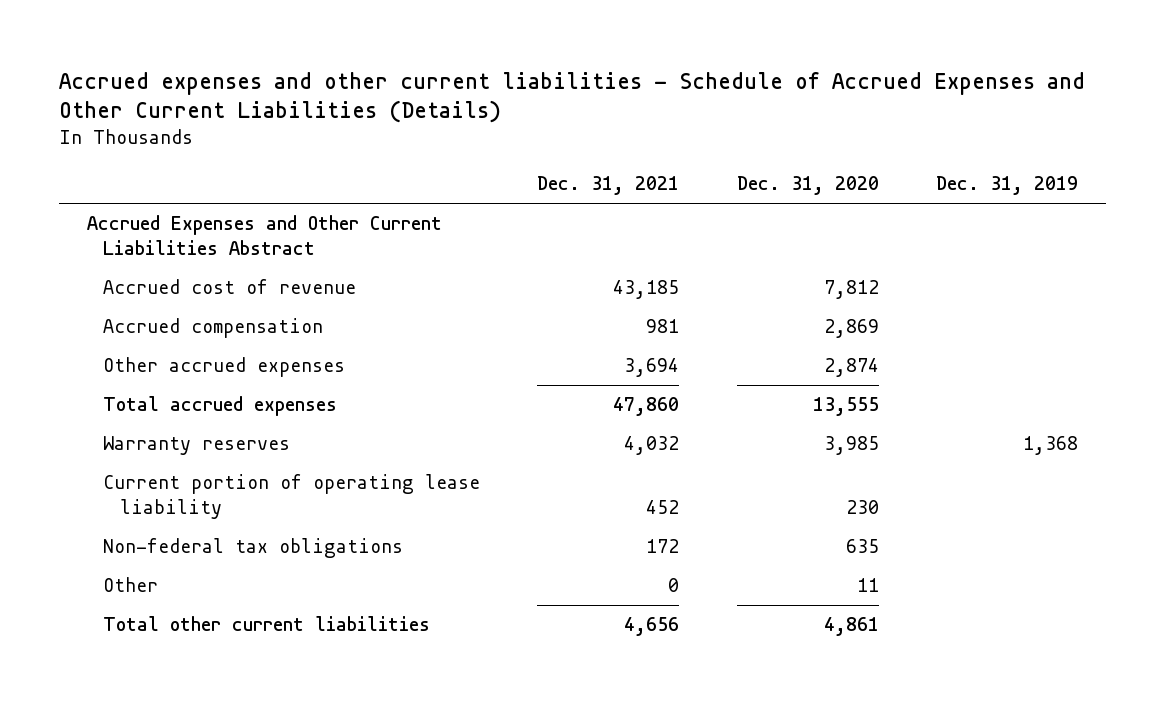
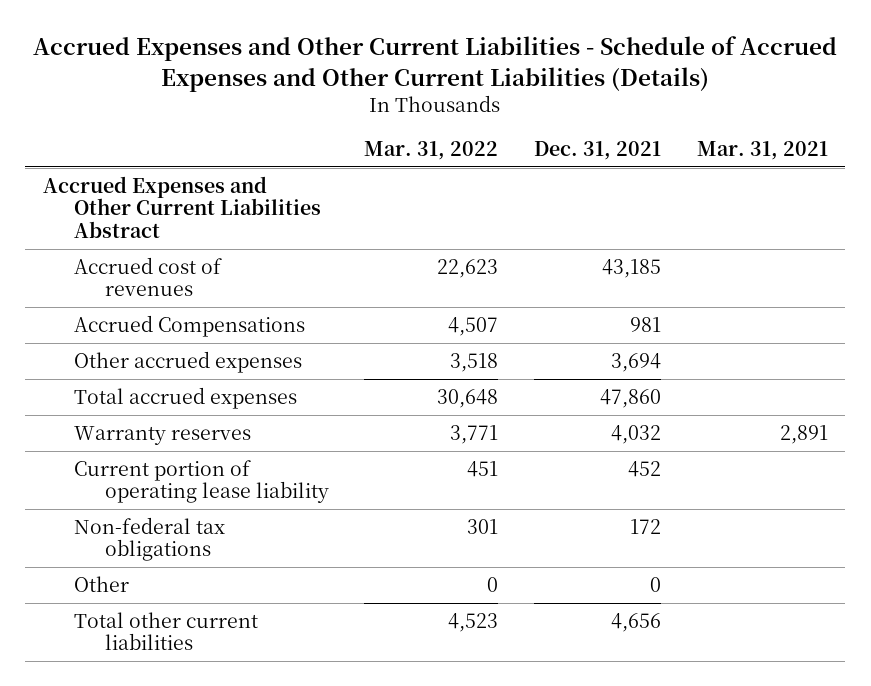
- Accrued expenses and other current liabilities - Schedule of Accrued Expenses and Other Current Liabilities (Details)
+ Accrued Expenses and Other Current Liabilities - Schedule of Accrued Expenses and Other Current Liabilities (Details)
- | Dec. 31, 2021 | Dec. 31, 2020 | Dec. 31, 2019
+ | Mar. 31, 2022 | Dec. 31, 2021 | Mar. 31, 2021
- Accrued cost of revenue | 43,185 | 7,812 |
- Accrued compensation | 981 | 2,869 |
+ Accrued cost of revenues | 22,623 | 43,185 |
+ Accrued Compensations | 4,507 | 981 |

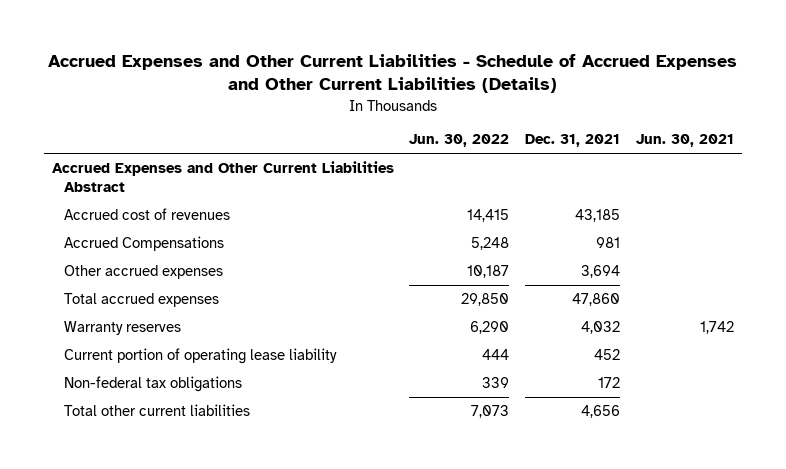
- | Mar. 31, 2022 | Dec. 31, 2021 | Mar. 31, 2021
+ | Jun. 30, 2022 | Dec. 31, 2021 | Jun. 30, 2021
- Other | 0 | 0 |

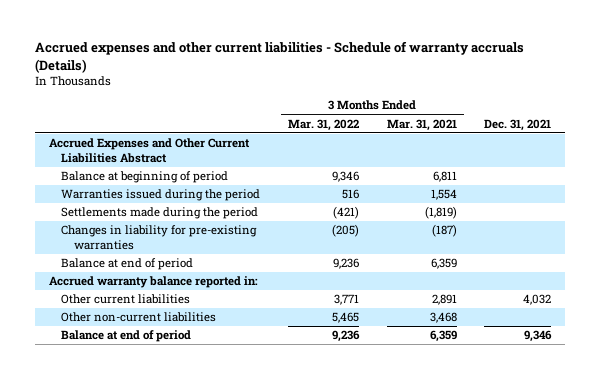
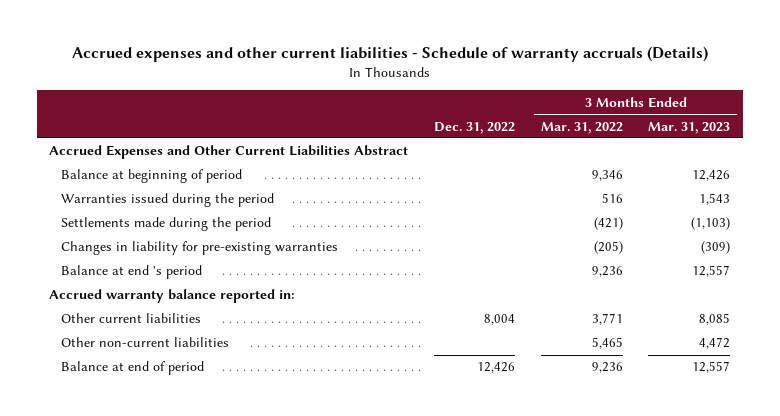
- | 3 Months Ended Mar. 31, 2022 | 3 Months Ended Mar. 31, 2021 | Dec. 31, 2021
+ | Dec. 31, 2022 | 3 Months Ended Mar. 31, 2022 | 3 Months Ended Mar. 31, 2023
- Balance at end of period | 9,236 | 6,359 |
+ Balance at end 's period | | 9,236 | 12,557

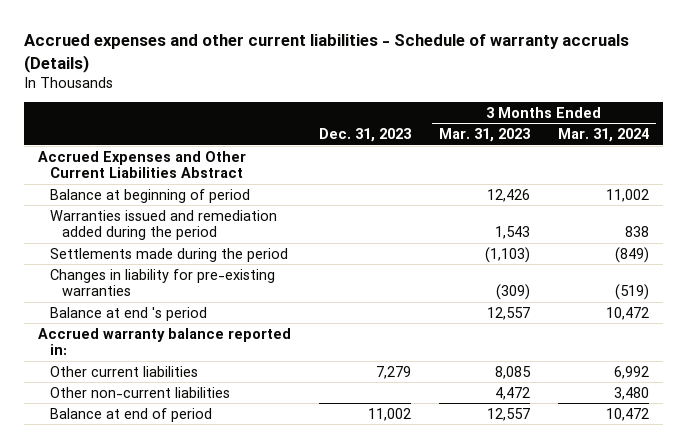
- | Dec. 31, 2022 | 3 Months Ended Mar. 31, 2022 | 3 Months Ended Mar. 31, 2023
+ | Dec. 31, 2023 | 3 Months Ended Mar. 31, 2023 | 3 Months Ended Mar. 31, 2024
- Warranties issued during the period | | 516 | 1,543
+ Warranties issued and remediation added during the period | | 1,543 | 838

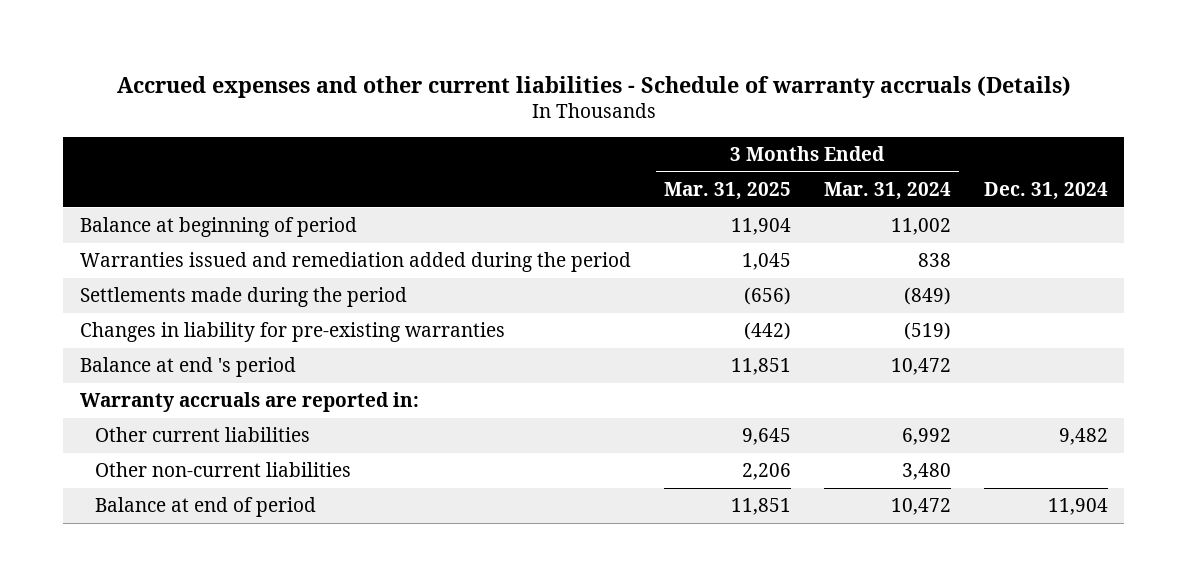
- | Dec. 31, 2023 | 3 Months Ended Mar. 31, 2023 | 3 Months Ended Mar. 31, 2024
+ | 3 Months Ended Mar. 31, 2025 | 3 Months Ended Mar. 31, 2024 | Dec. 31, 2024
- Accrued Expenses and Other Current Liabilities Abstract
- Accrued warranty balance reported in:
+ Warranty accruals are reported in:

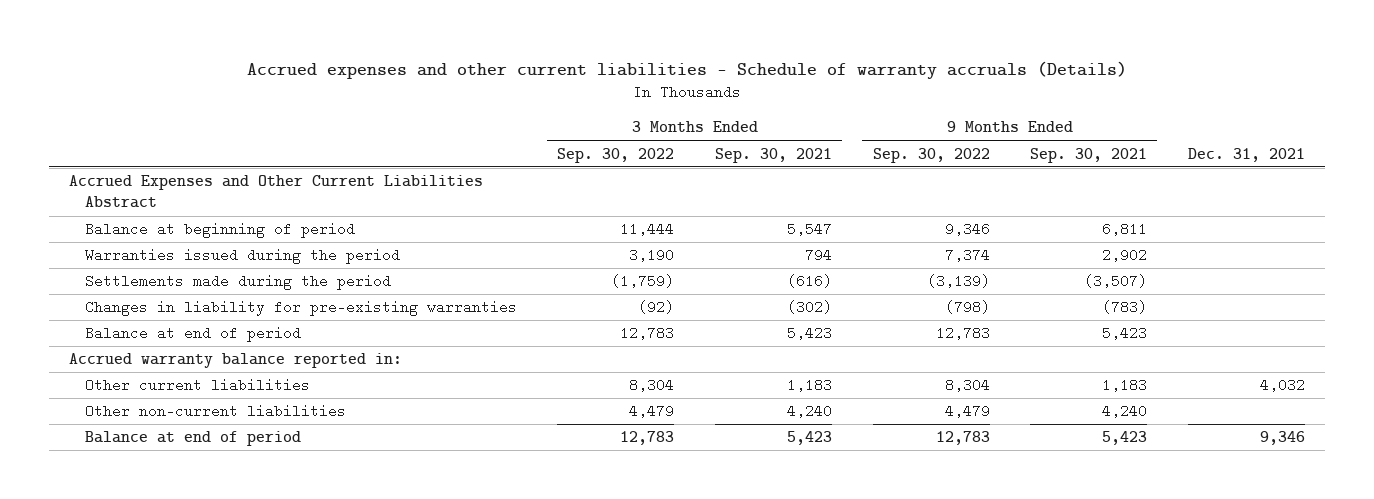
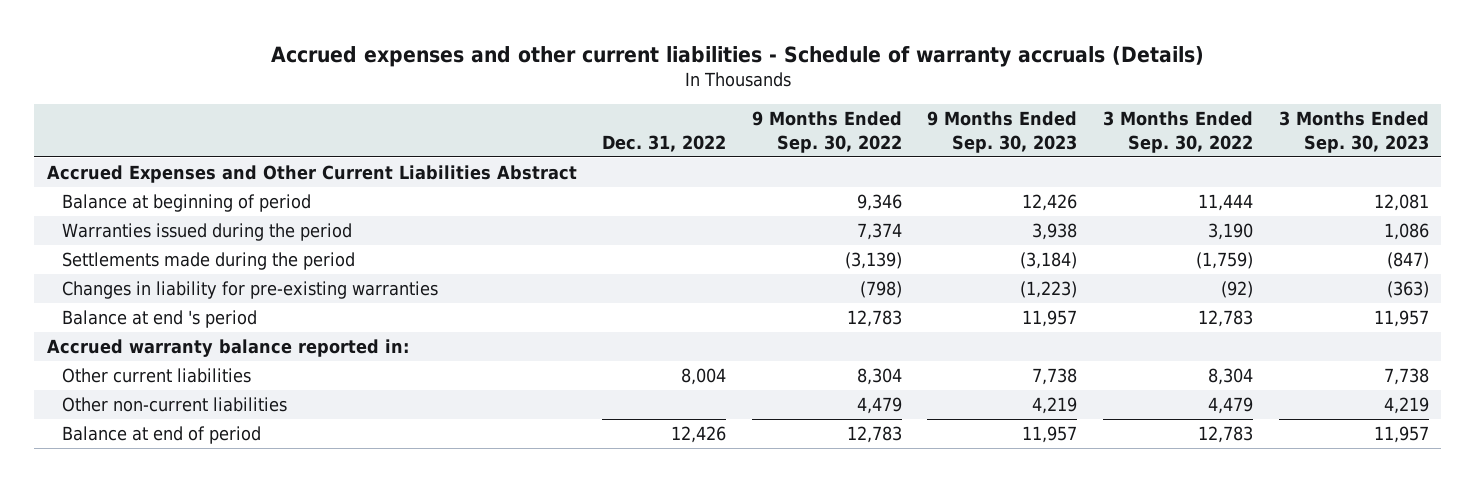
- | 3 Months Ended Sep. 30, 2022 | 3 Months Ended Sep. 30, 2021 | 9 Months Ended Sep. 30, 2022 | 9 Months Ended Sep. 30, 2021 | Dec. 31, 2021
+ | Dec. 31, 2022 | 9 Months Ended Sep. 30, 2022 | 9 Months Ended Sep. 30, 2023 | 3 Months Ended Sep. 30, 2022 | 3 Months Ended Sep. 30, 2023
- Balance at end of period | 12,783 | 5,423 | 12,783 | 5,423 |
+ Balance at end 's period | | 12,783 | 11,957 | 12,783 | 11,957

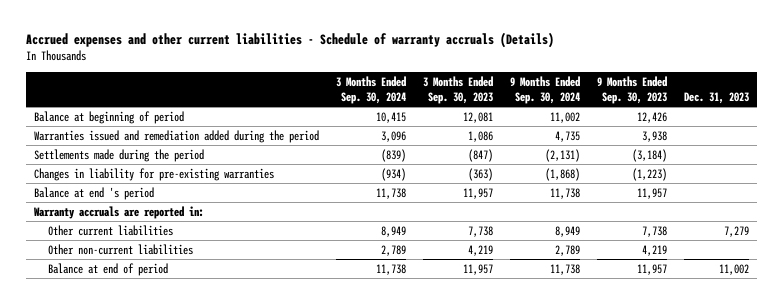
- | Dec. 31, 2022 | 9 Months Ended Sep. 30, 2022 | 9 Months Ended Sep. 30, 2023 | 3 Months Ended Sep. 30, 2022 | 3 Months Ended Sep. 30, 2023
+ | 3 Months Ended Sep. 30, 2024 | 3 Months Ended Sep. 30, 2023 | 9 Months Ended Sep. 30, 2024 | 9 Months Ended Sep. 30, 2023 | Dec. 31, 2023
- Accrued Expenses and Other Current Liabilities Abstract
- Warranties issued during the period | | 7,374 | 3,938 | 3,190 | 1,086
+ Warranties issued and remediation added during the period | 3,096 | 1,086 | 4,735 | 3,938 |
- Accrued warranty balance reported in:
+ Warranty accruals are reported in:

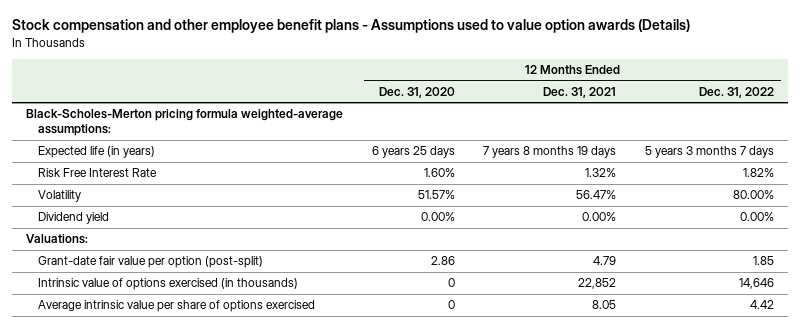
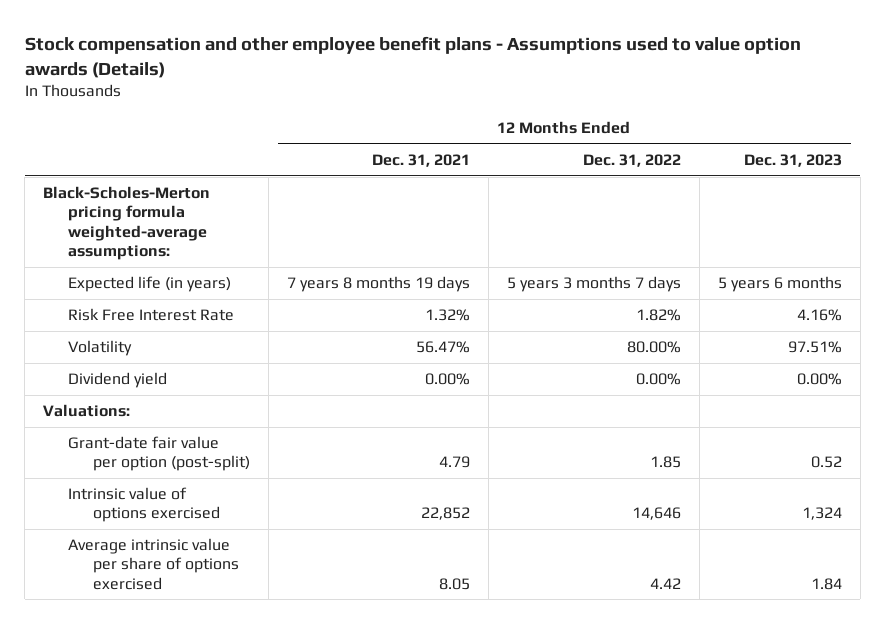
- | 12 Months Ended Dec. 31, 2020 | 12 Months Ended Dec. 31, 2021 | 12 Months Ended Dec. 31, 2022
+ | 12 Months Ended Dec. 31, 2021 | 12 Months Ended Dec. 31, 2022 | 12 Months Ended Dec. 31, 2023
- Intrinsic value of options exercised (in thousands) | 0 | 22,852 | 14,646
+ Intrinsic value of options exercised | 22,852 | 14,646 | 1,324

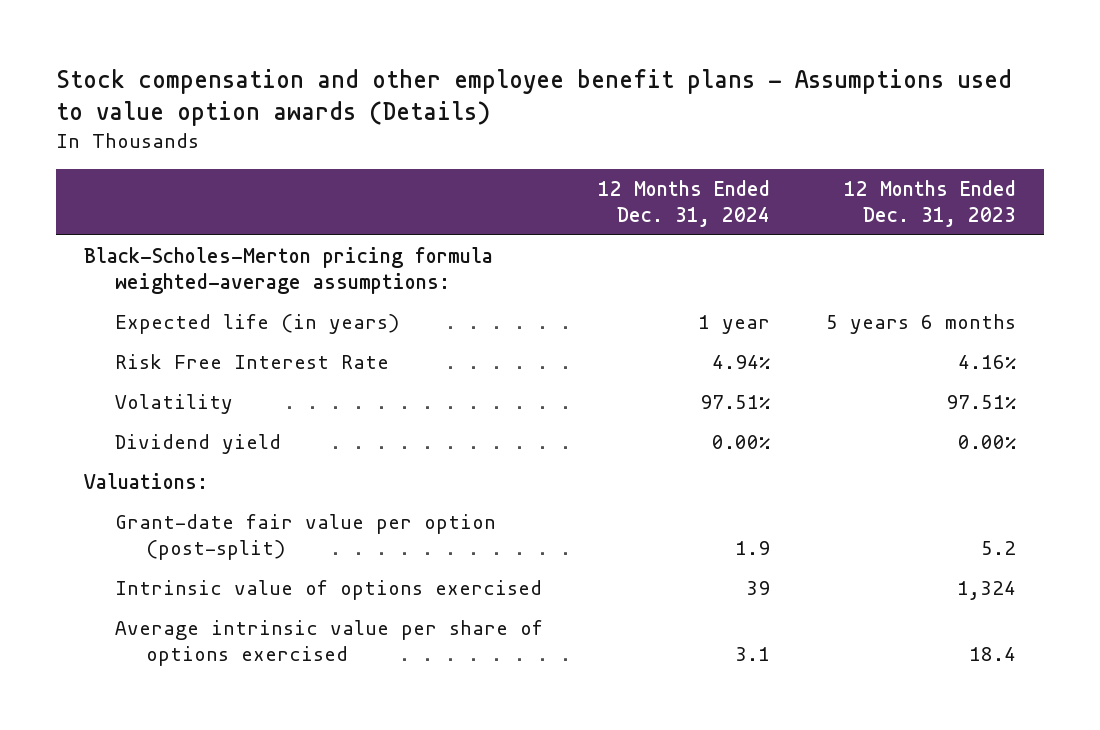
- | 12 Months Ended Dec. 31, 2021 | 12 Months Ended Dec. 31, 2022 | 12 Months Ended Dec. 31, 2023
+ | 12 Months Ended Dec. 31, 2024 | 12 Months Ended Dec. 31, 2023
- Grant-date fair value per option (post-split) | 4.79 | 1.85 | 0.52
+ Grant-date fair value per option (post-split) | 1.9 | 5.2
- Average intrinsic value per share of options exercised | 8.05 | 4.42 | 1.84
+ Average intrinsic value per share of options exercised | 3.1 | 18.4

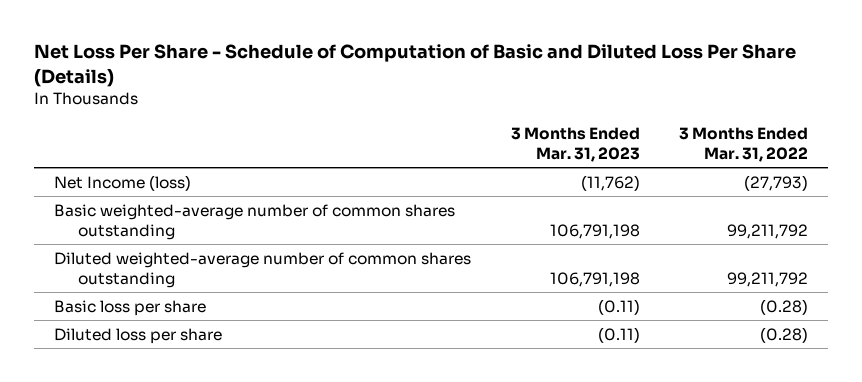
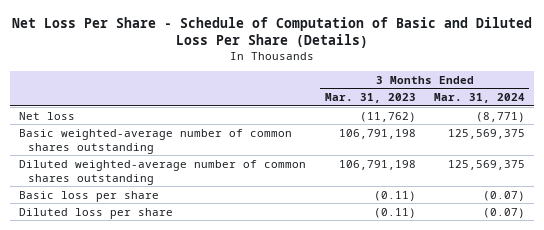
- | 3 Months Ended Mar. 31, 2023 | 3 Months Ended Mar. 31, 2022
+ | 3 Months Ended Mar. 31, 2023 | 3 Months Ended Mar. 31, 2024
- Net Income (loss) | (11,762) | (27,793)
+ Net loss | (11,762) | (8,771)

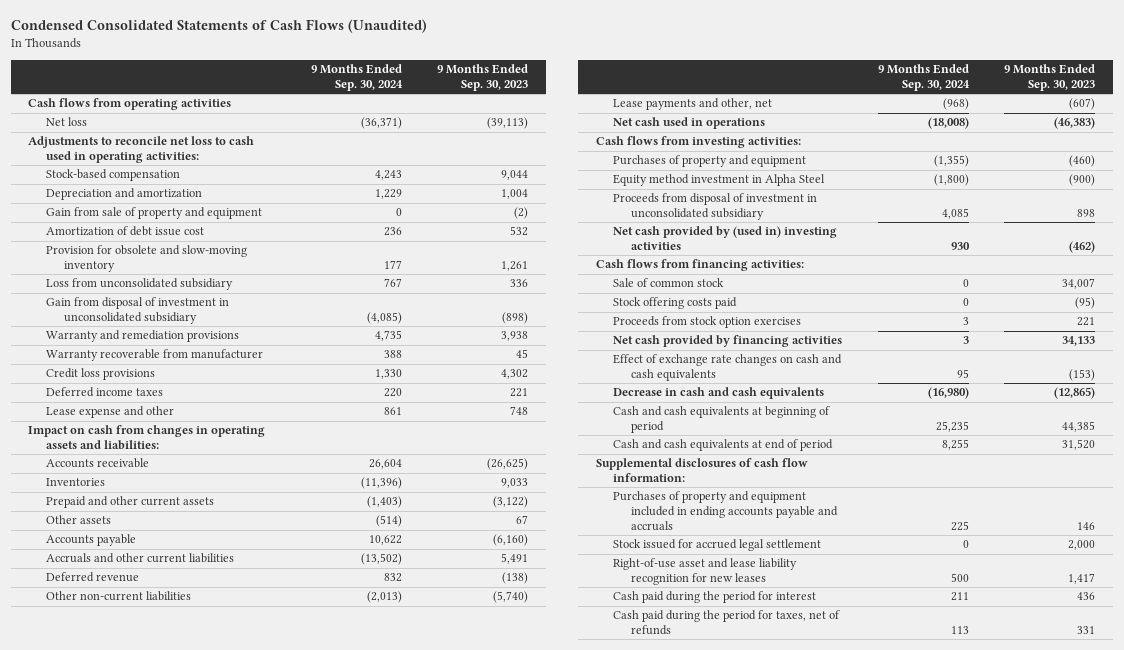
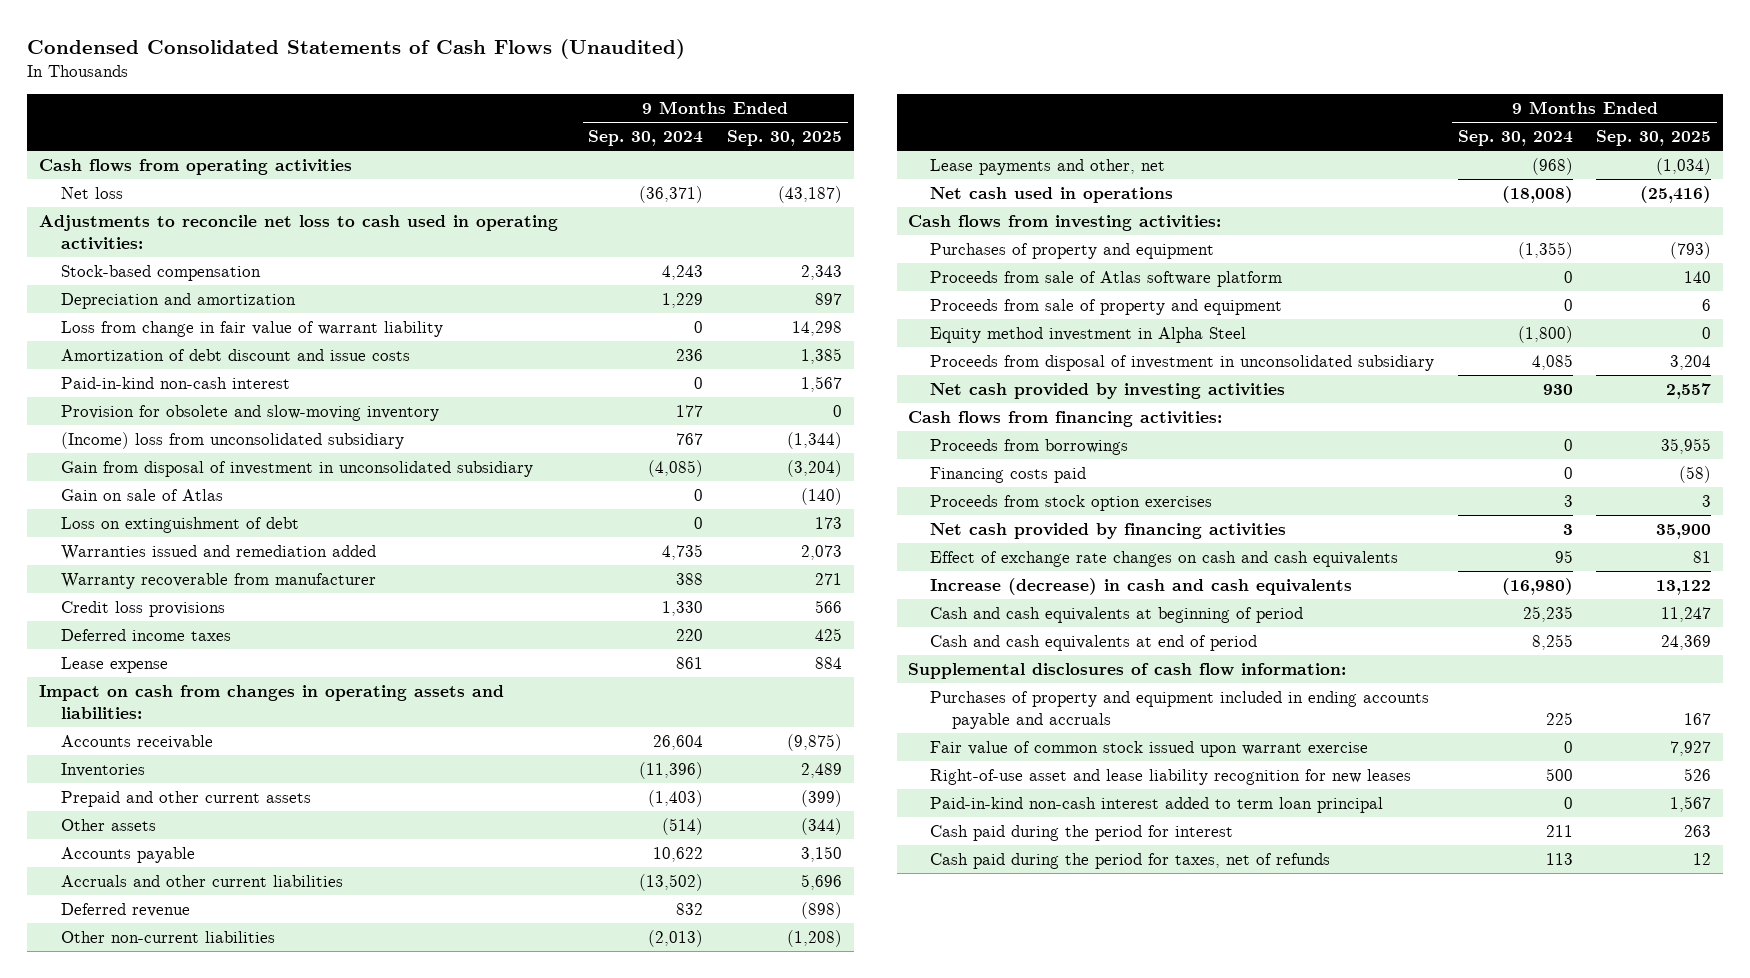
- | 9 Months Ended Sep. 30, 2024 | 9 Months Ended Sep. 30, 2023
+ | 9 Months Ended Sep. 30, 2024 | 9 Months Ended Sep. 30, 2025
- Gain from sale of property and equipment | 0 | (2)
- Amortization of debt issue cost | 236 | 532
+ Loss from change in fair value of warrant liability | 0 | 14,298
+ Amortization of debt discount and issue costs | 236 | 1,385
+ Paid-in-kind non-cash interest | 0 | 1,567
- Loss from unconsolidated subsidiary | 767 | 336
+ (Income) loss from unconsolidated subsidiary | 767 | (1,344)
- Warranty and remediation provisions | 4,735 | 3,938
+ Gain on sale of Atlas | 0 | (140)
+ Loss on extinguishment of debt | 0 | 173
+ Warranties issued and remediation added | 4,735 | 2,073
- Lease expense and other | 861 | 748
+ Lease expense | 861 | 884
+ Proceeds from sale of Atlas software platform | 0 | 140
+ Proceeds from sale of property and equipment | 0 | 6
- Net cash provided by (used in) investing activities | 930 | (462)
+ Net cash provided by investing activities | 930 | 2,557
- Sale of common stock | 0 | 34,007
- Stock offering costs paid | 0 | (95)
+ Proceeds from borrowings | 0 | 35,955
+ Financing costs paid | 0 | (58)
- Decrease in cash and cash equivalents | (16,980) | (12,865)
+ Increase (decrease) in cash and cash equivalents | (16,980) | 13,122
- Stock issued for accrued legal settlement | 0 | 2,000
+ Fair value of common stock issued upon warrant exercise | 0 | 7,927
+ Paid-in-kind non-cash interest added to term loan principal | 0 | 1,567

